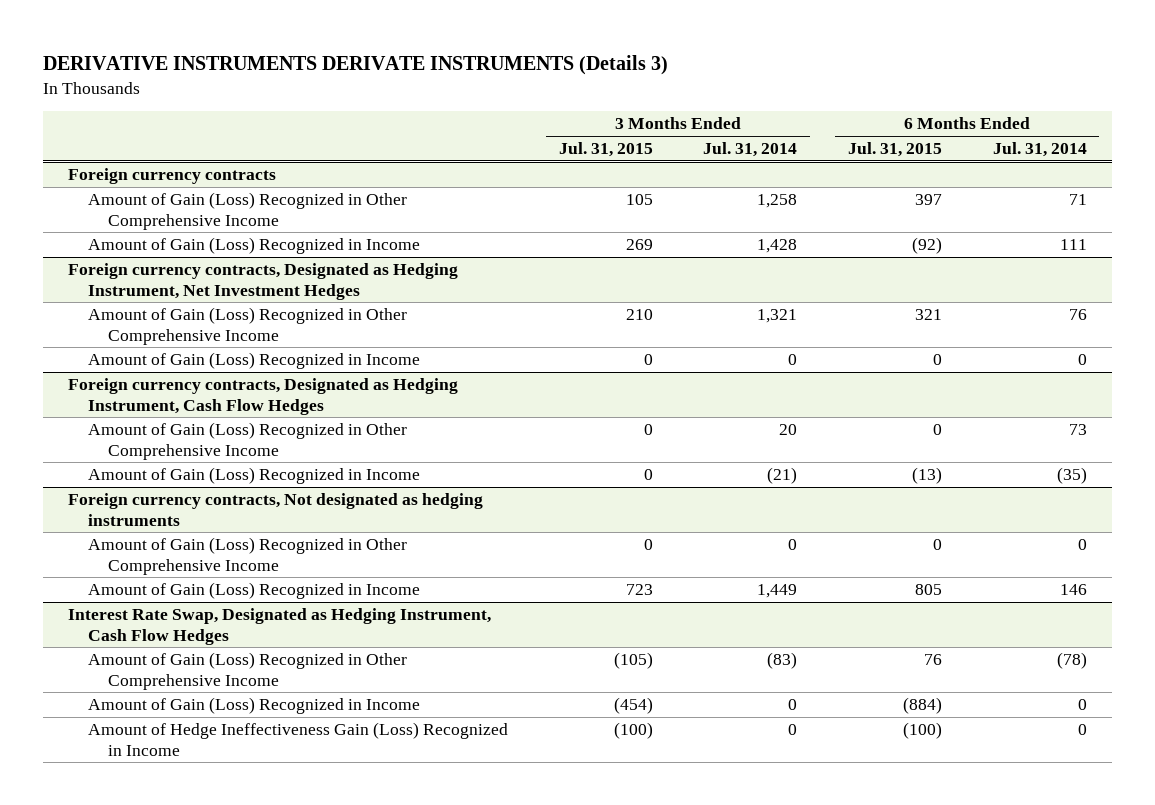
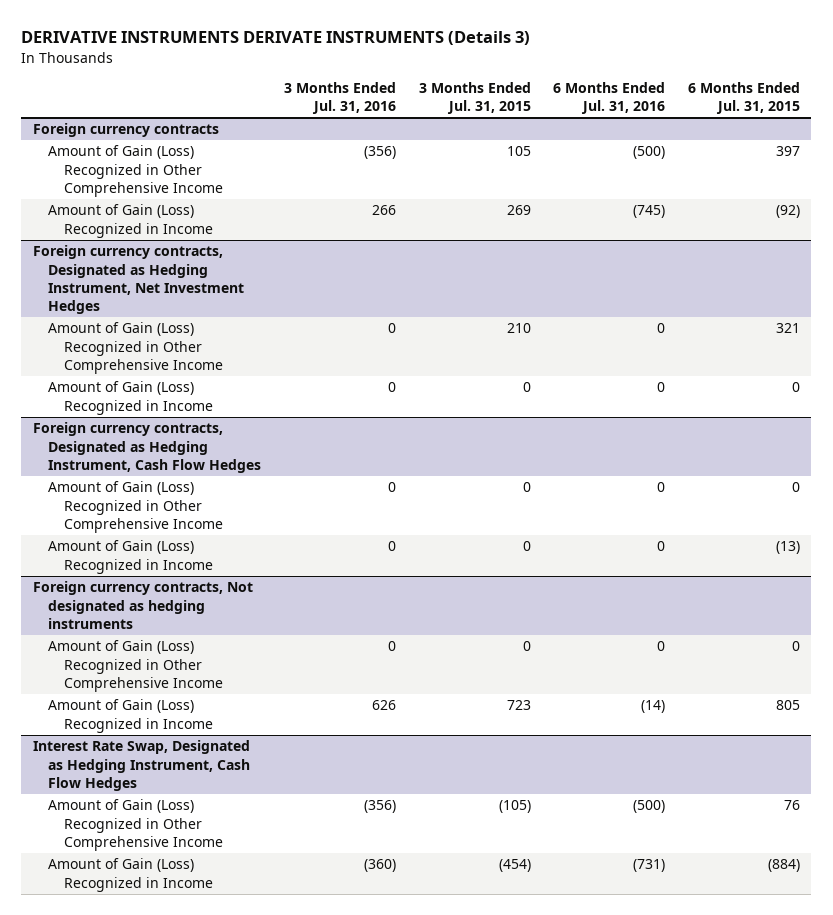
- | 3 Months Ended Jul. 31, 2015 | 3 Months Ended Jul. 31, 2014 | 6 Months Ended Jul. 31, 2015 | 6 Months Ended Jul. 31, 2014
+ | 3 Months Ended Jul. 31, 2016 | 3 Months Ended Jul. 31, 2015 | 6 Months Ended Jul. 31, 2016 | 6 Months Ended Jul. 31, 2015
@ Interest Rate Swap, Designated as Hedging Instrument, Cash Flow Hedges
- Amount of Hedge Ineffectiveness Gain (Loss) Recognized in Income | (100) | 0 | (100) | 0

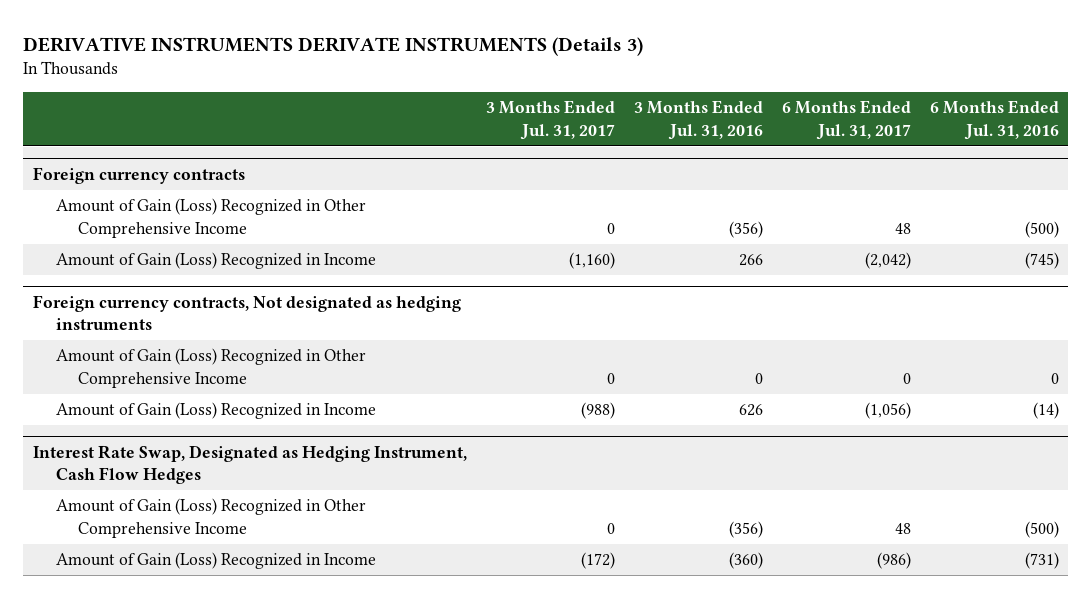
- | 3 Months Ended Jul. 31, 2016 | 3 Months Ended Jul. 31, 2015 | 6 Months Ended Jul. 31, 2016 | 6 Months Ended Jul. 31, 2015
+ | 3 Months Ended Jul. 31, 2017 | 3 Months Ended Jul. 31, 2016 | 6 Months Ended Jul. 31, 2017 | 6 Months Ended Jul. 31, 2016
- Foreign currency contracts, Designated as Hedging Instrument, Net Investment Hedges
- Amount of Gain (Loss) Recognized in Other Comprehensive Income | 0 | 210 | 0 | 321
- Amount of Gain (Loss) Recognized in Income | 0 | 0 | 0 | 0
- Foreign currency contracts, Designated as Hedging Instrument, Cash Flow Hedges
- Amount of Gain (Loss) Recognized in Other Comprehensive Income | 0 | 0 | 0 | 0
- Amount of Gain (Loss) Recognized in Income | 0 | 0 | 0 | (13)

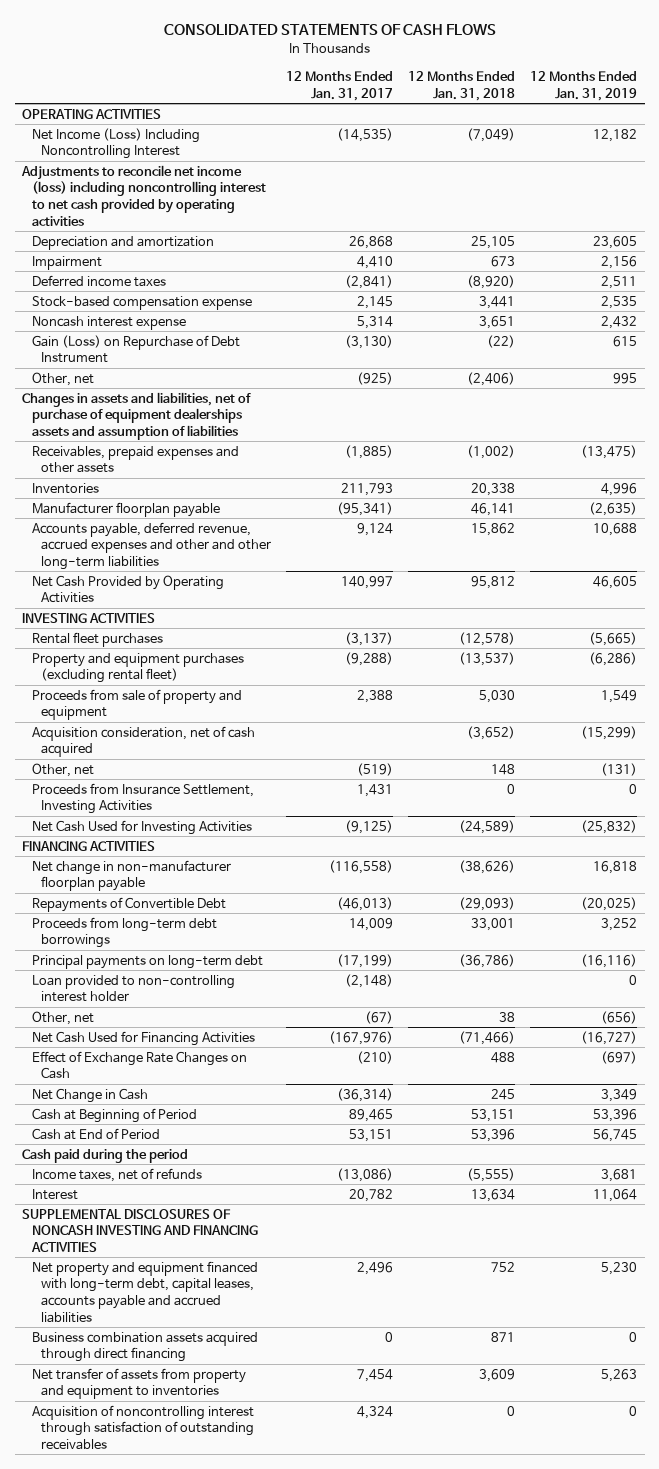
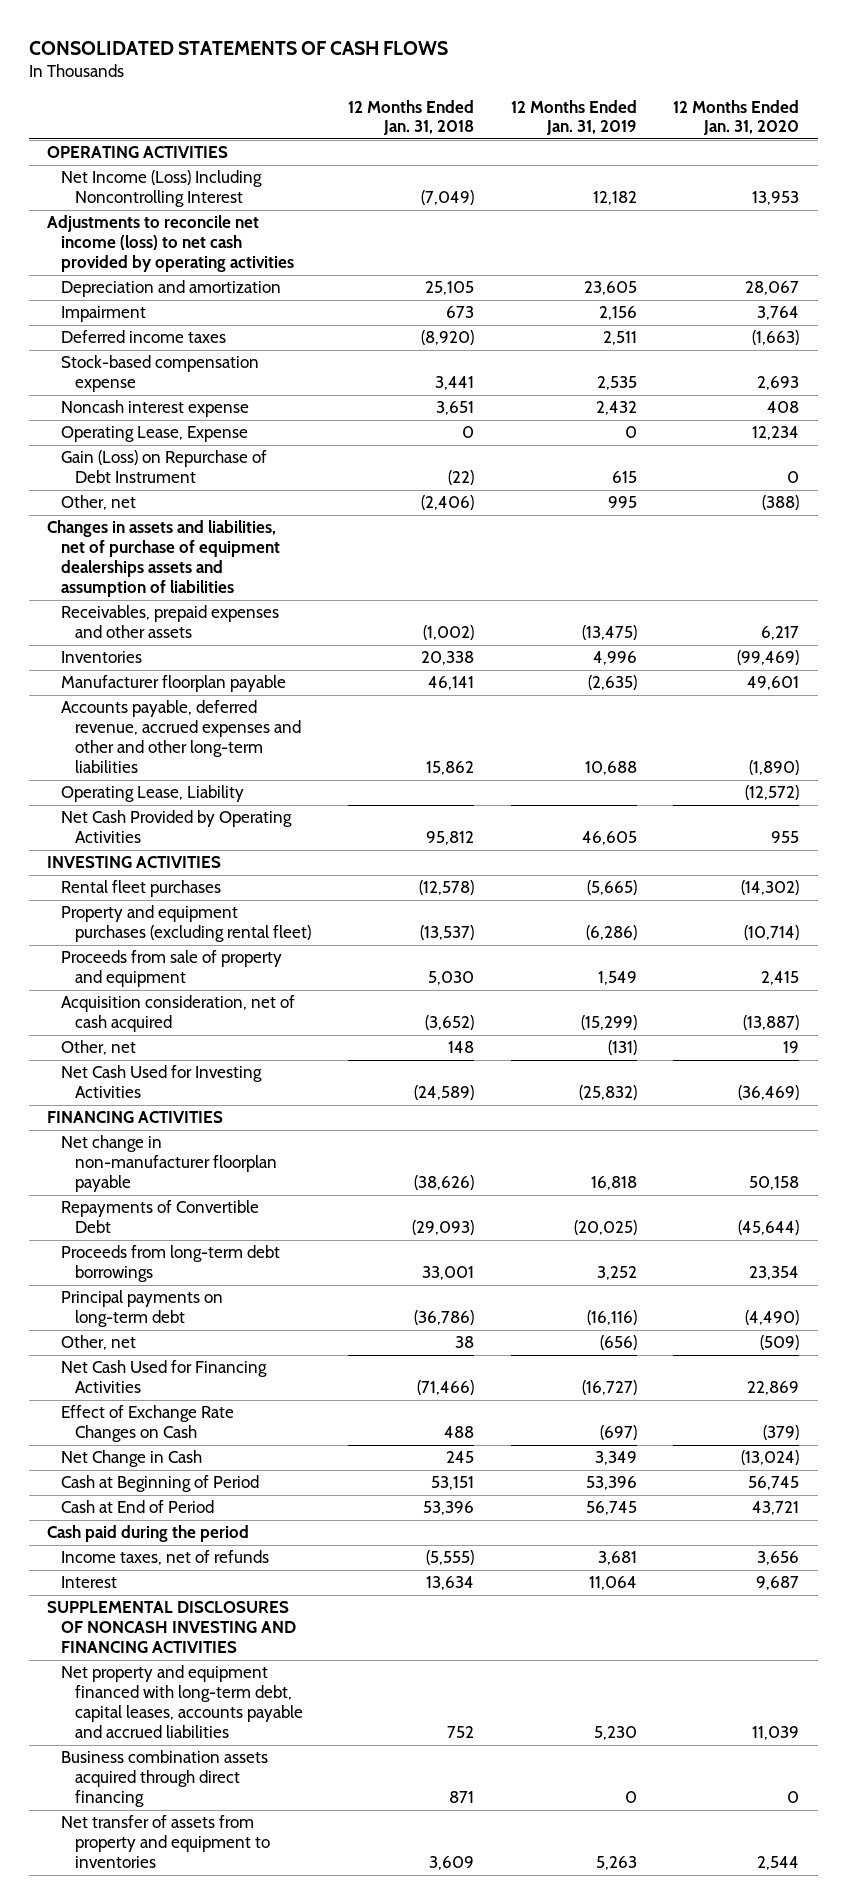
- | 12 Months Ended Jan. 31, 2017 | 12 Months Ended Jan. 31, 2018 | 12 Months Ended Jan. 31, 2019
+ | 12 Months Ended Jan. 31, 2018 | 12 Months Ended Jan. 31, 2019 | 12 Months Ended Jan. 31, 2020
- Adjustments to reconcile net income (loss) including noncontrolling interest to net cash provided by operating activities
+ Adjustments to reconcile net income (loss) to net cash provided by operating activities
+ Operating Lease, Expense | 0 | 0 | 12,234
+ Operating Lease, Liability | | | (12,572)
- Proceeds from Insurance Settlement, Investing Activities | 1,431 | 0 | 0
- Loan provided to non-controlling interest holder | (2,148) | | 0
- Acquisition of noncontrolling interest through satisfaction of outstanding receivables | 4,324 | 0 | 0

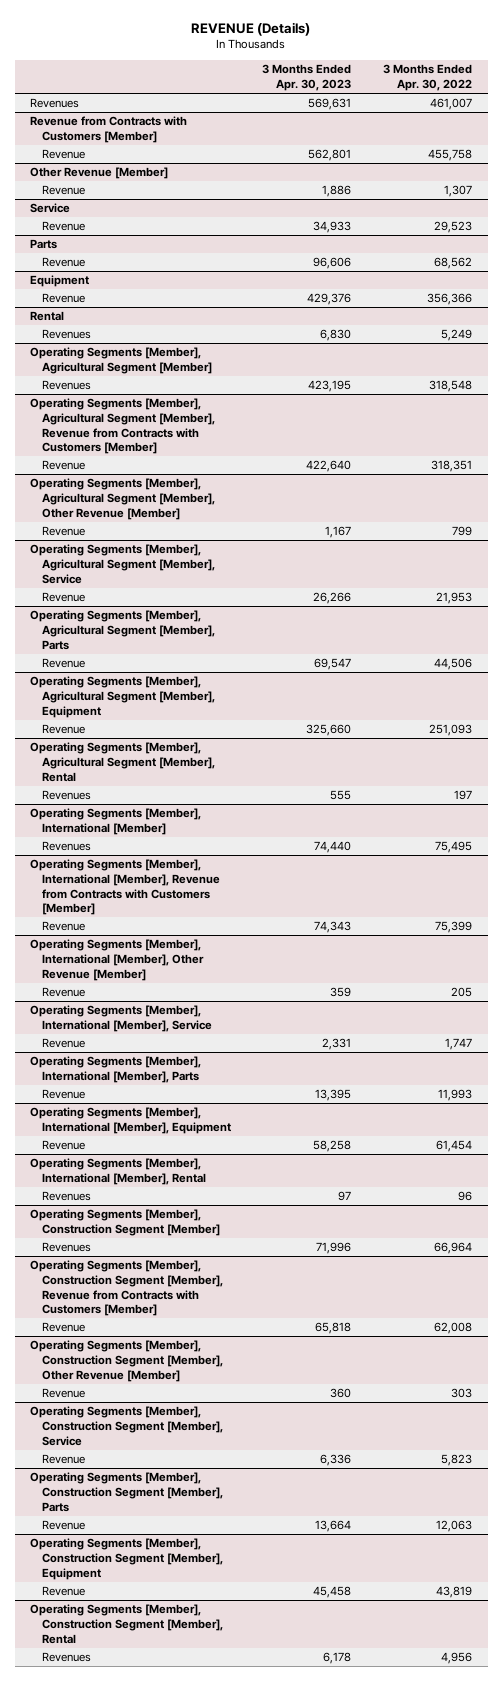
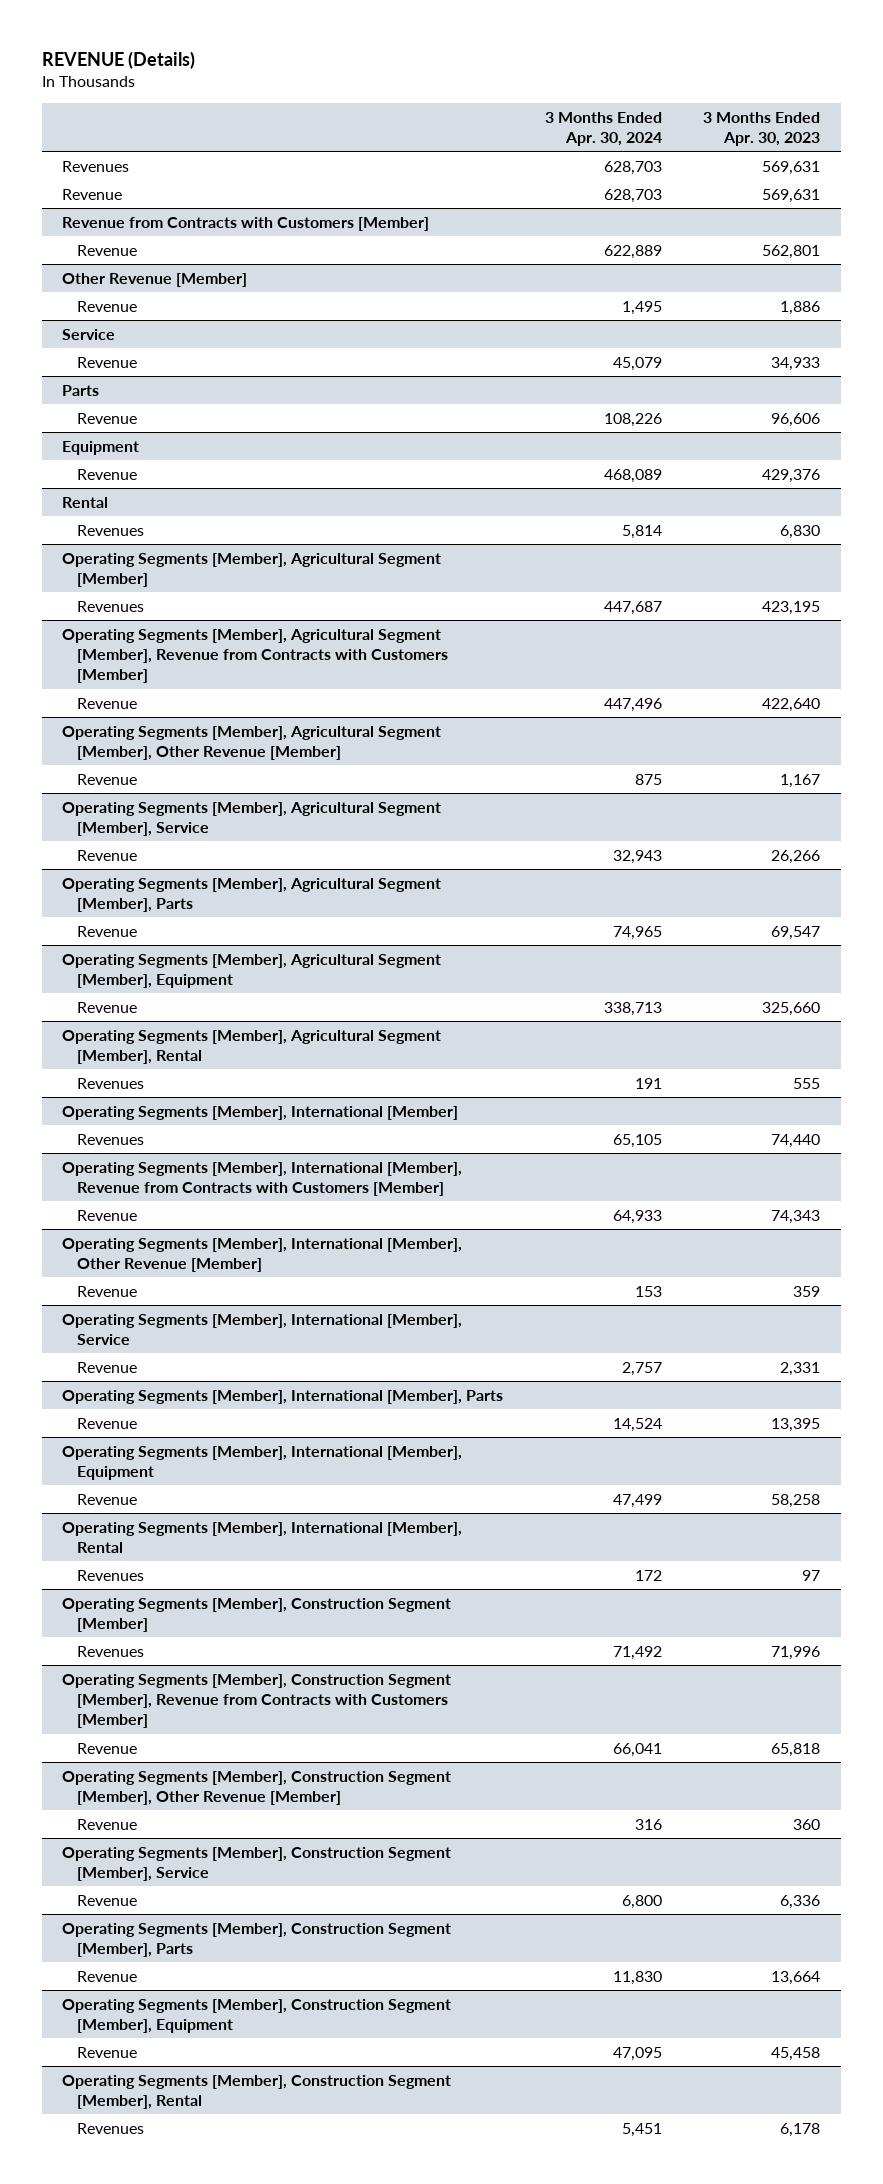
- | 3 Months Ended Apr. 30, 2023 | 3 Months Ended Apr. 30, 2022
+ | 3 Months Ended Apr. 30, 2024 | 3 Months Ended Apr. 30, 2023
+ Revenue | 628,703 | 569,631

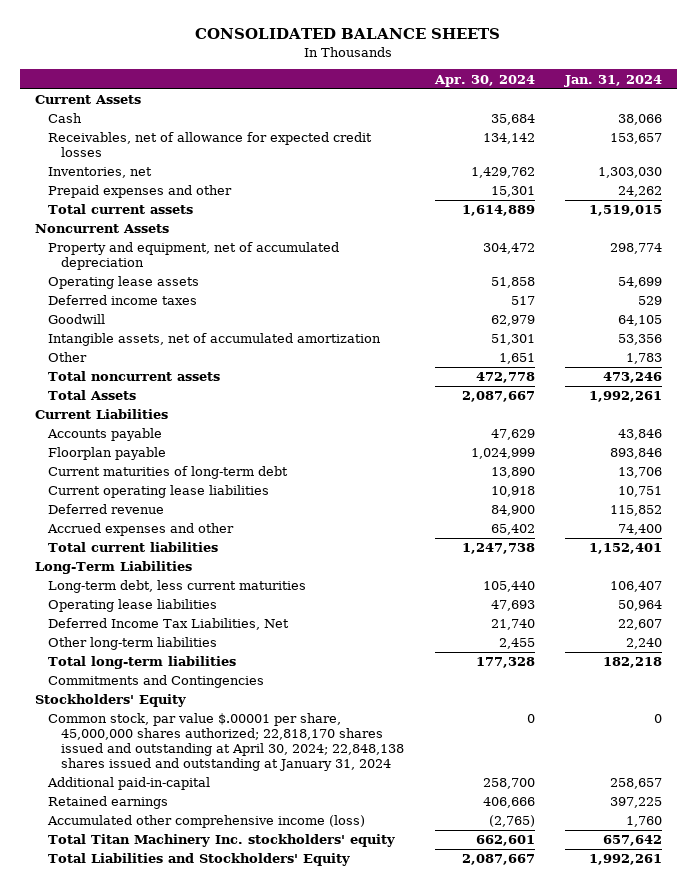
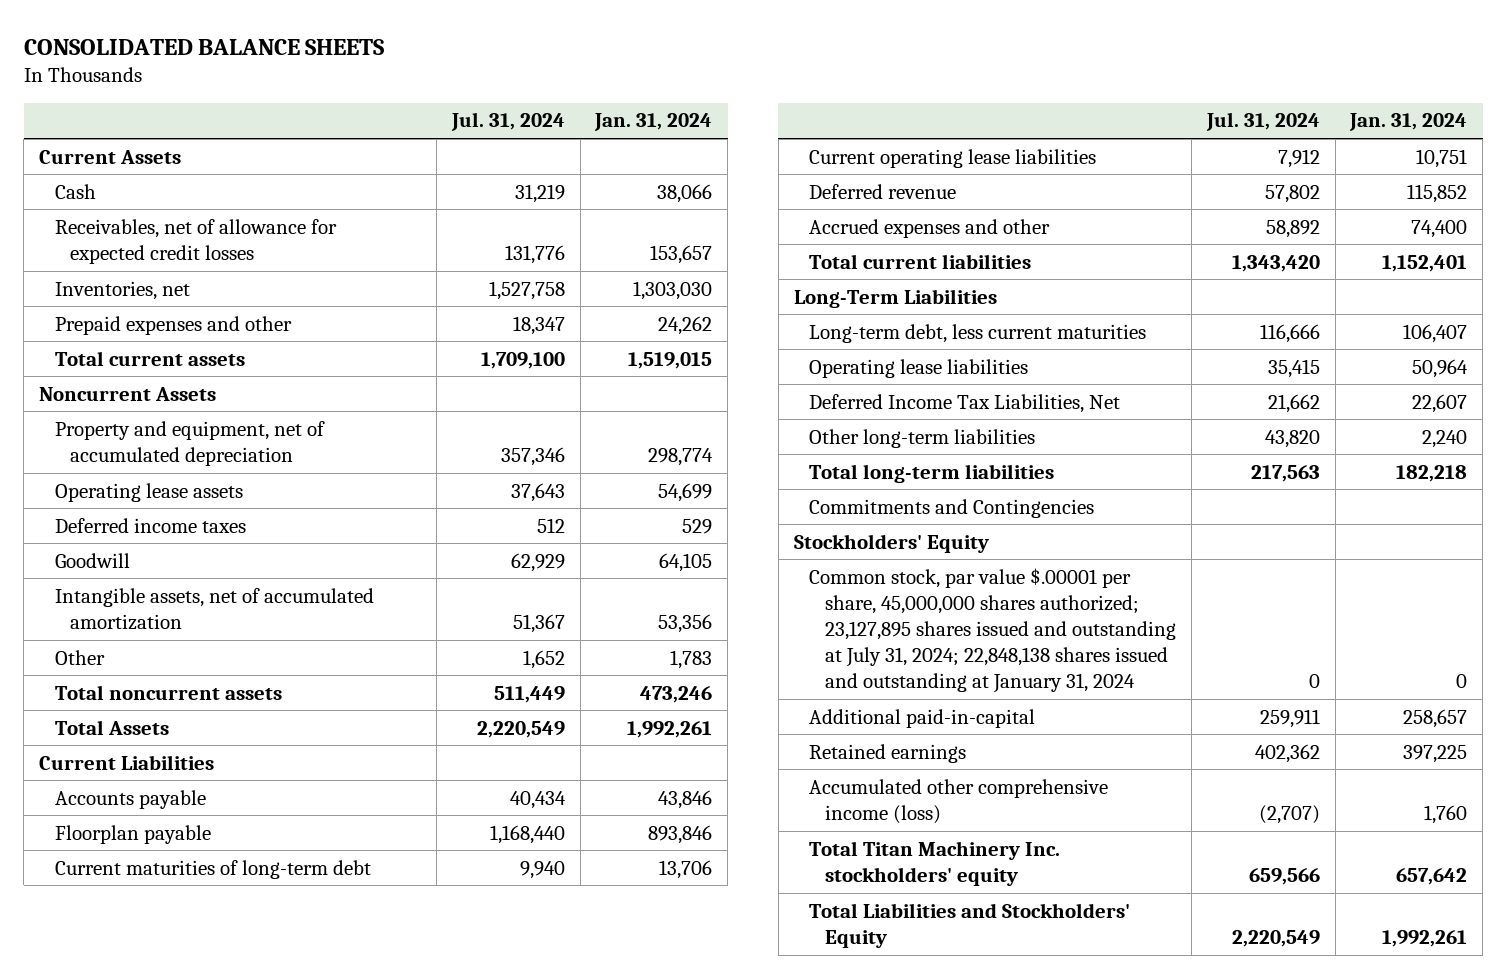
- | Apr. 30, 2024 | Jan. 31, 2024
+ | Jul. 31, 2024 | Jan. 31, 2024
- Common stock, par value $.00001 per share, 45,000,000 shares authorized; 22,818,170 shares issued and outstanding at April 30, 2024; 22,848,138 shares issued and outstanding at January 31, 2024 | 0 | 0
+ Common stock, par value $.00001 per share, 45,000,000 shares authorized; 23,127,895 shares issued and outstanding at July 31, 2024; 22,848,138 shares issued and outstanding at January 31, 2024 | 0 | 0

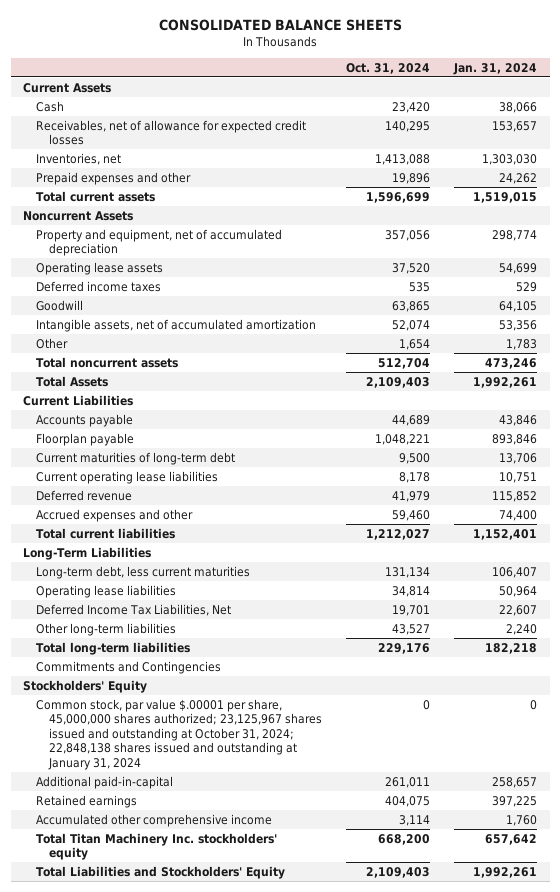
- | Jul. 31, 2024 | Jan. 31, 2024
+ | Oct. 31, 2024 | Jan. 31, 2024
- Common stock, par value $.00001 per share, 45,000,000 shares authorized; 23,127,895 shares issued and outstanding at July 31, 2024; 22,848,138 shares issued and outstanding at January 31, 2024 | 0 | 0
+ Common stock, par value $.00001 per share, 45,000,000 shares authorized; 23,125,967 shares issued and outstanding at October 31, 2024; 22,848,138 shares issued and outstanding at January 31, 2024 | 0 | 0
- Accumulated other comprehensive income (loss) | (2,707) | 1,760
+ Accumulated other comprehensive income | 3,114 | 1,760

